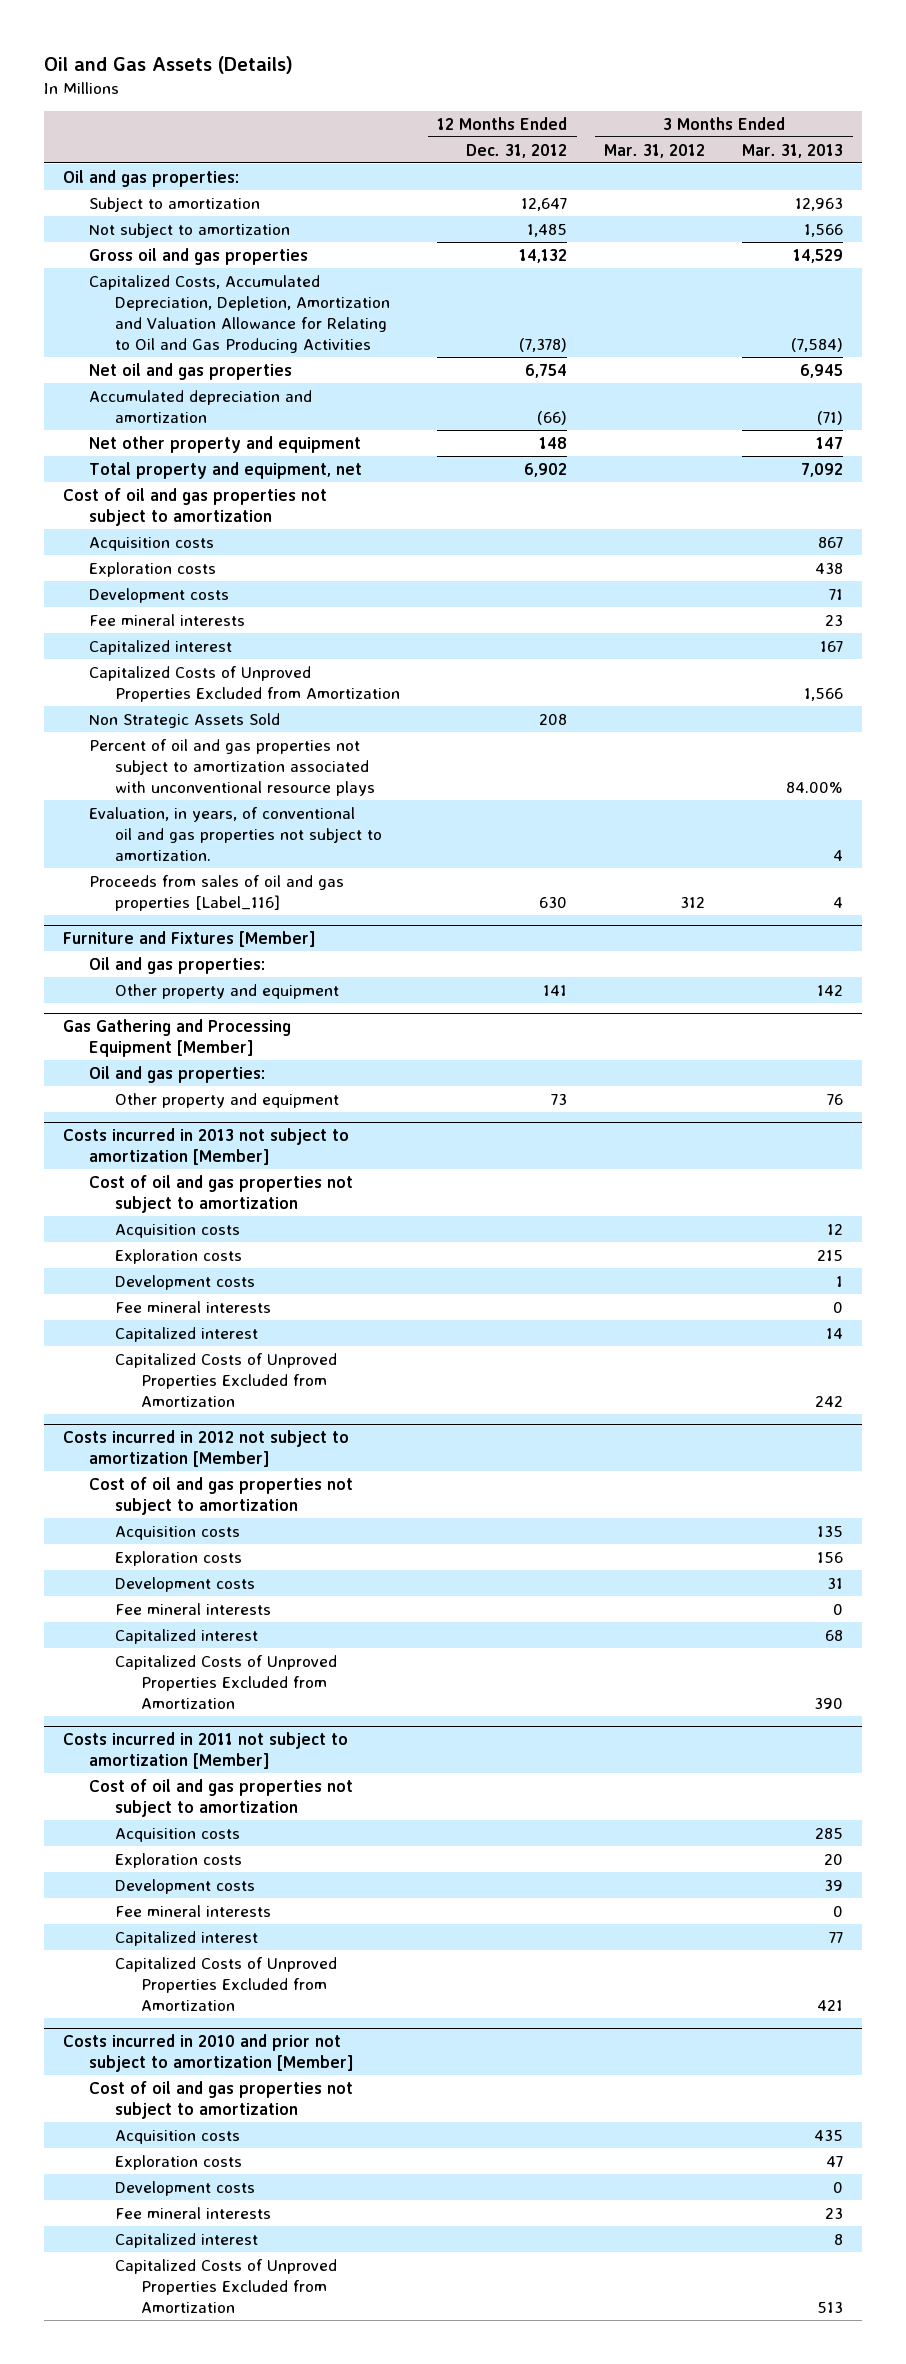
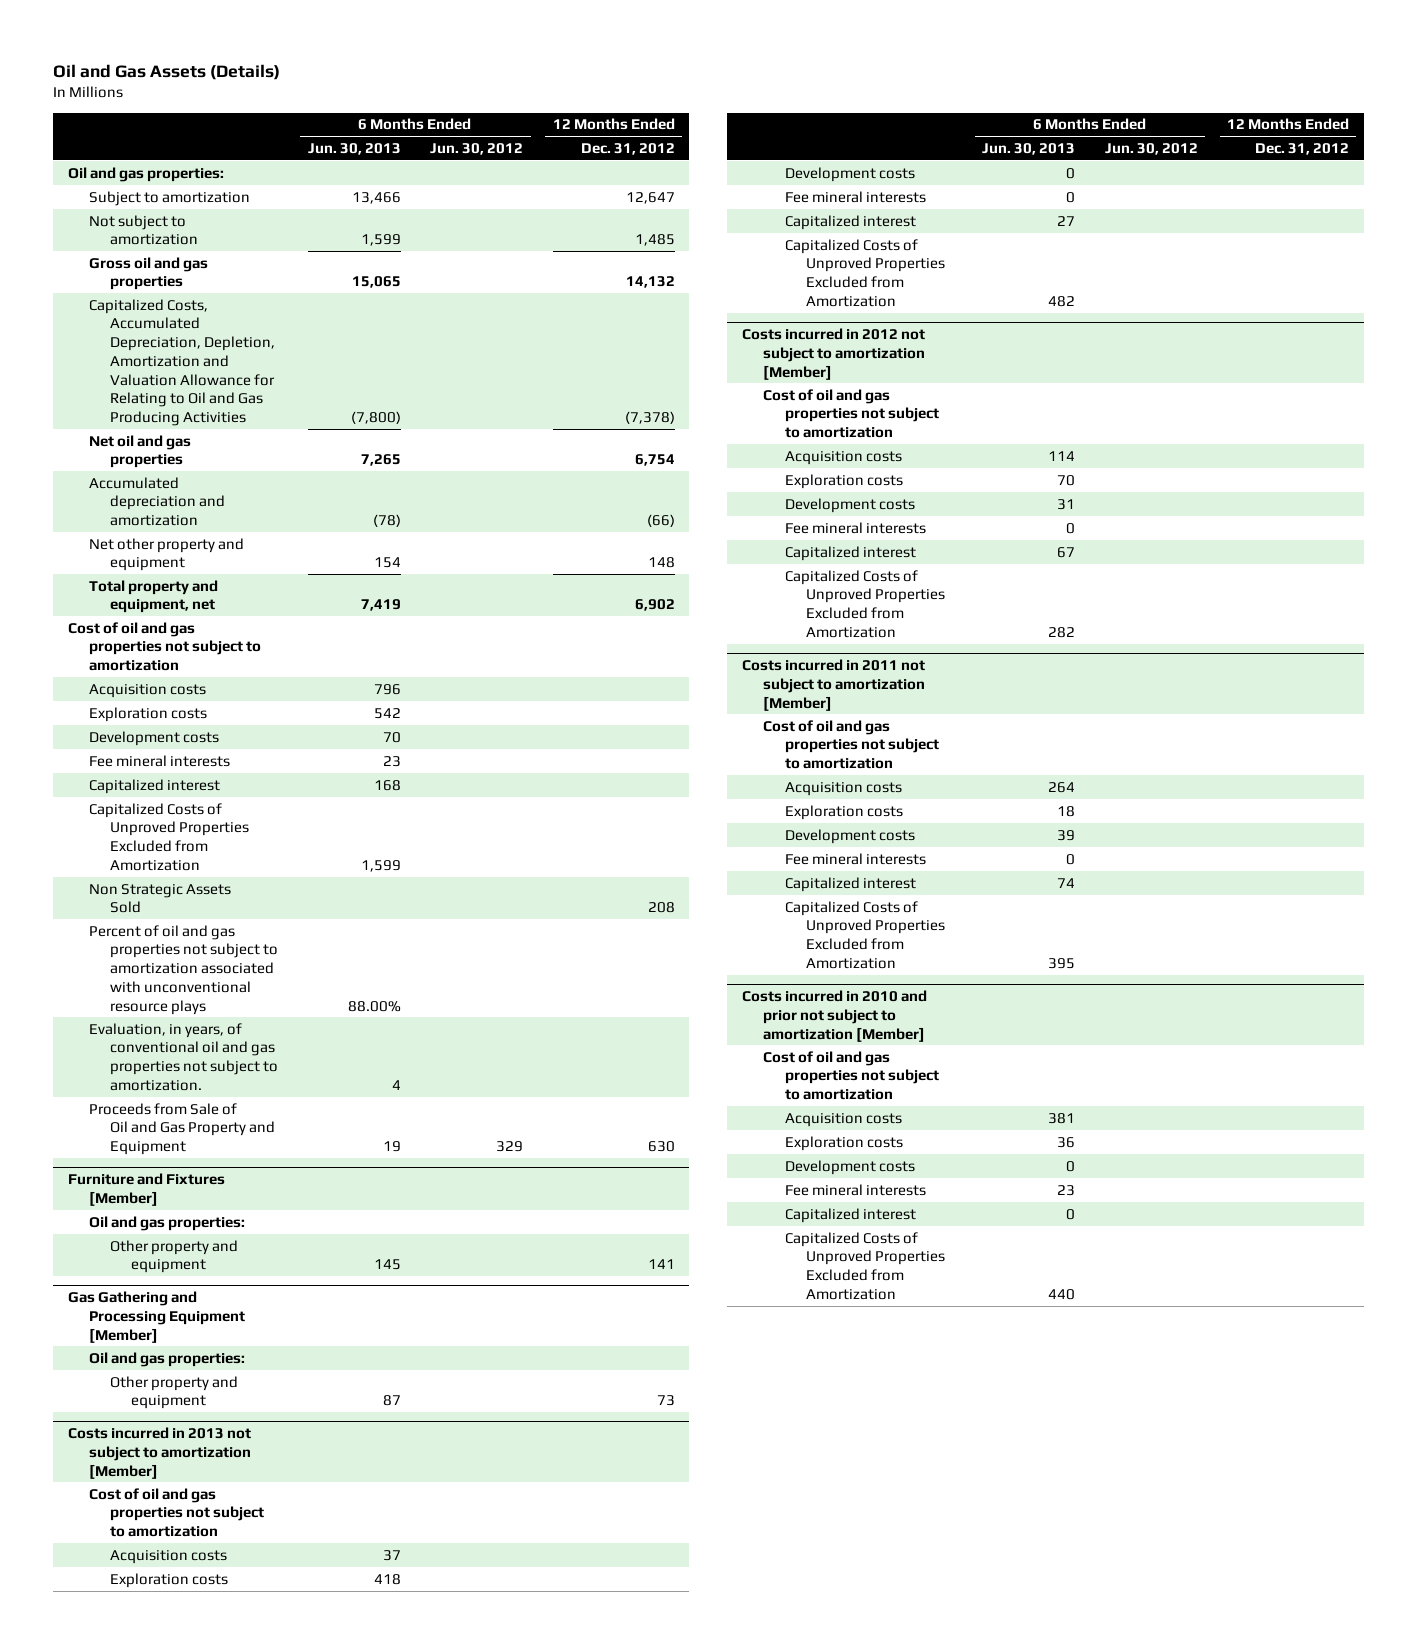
- | 12 Months Ended Dec. 31, 2012 | 3 Months Ended Mar. 31, 2012 | 3 Months Ended Mar. 31, 2013
+ | 6 Months Ended Jun. 30, 2013 | 6 Months Ended Jun. 30, 2012 | 12 Months Ended Dec. 31, 2012
- Proceeds from sales of oil and gas properties [Label_116] | 630 | 312 | 4
+ Proceeds from Sale of Oil and Gas Property and Equipment | 19 | 329 | 630

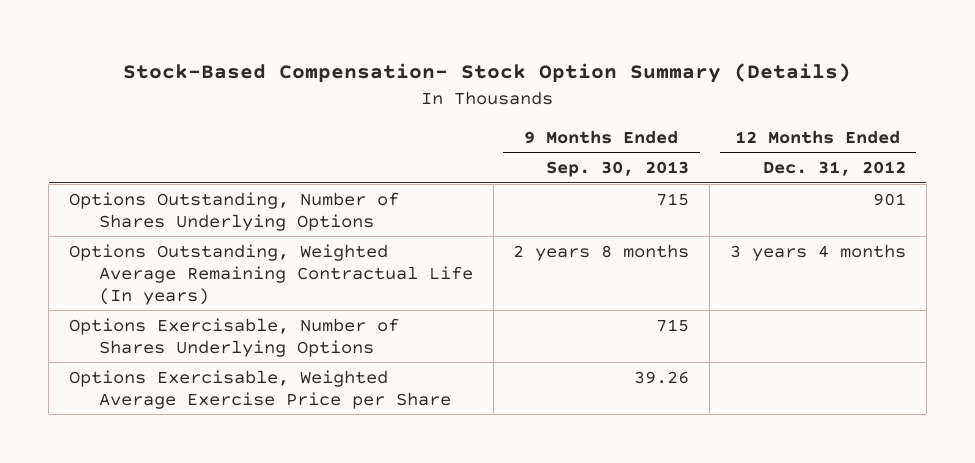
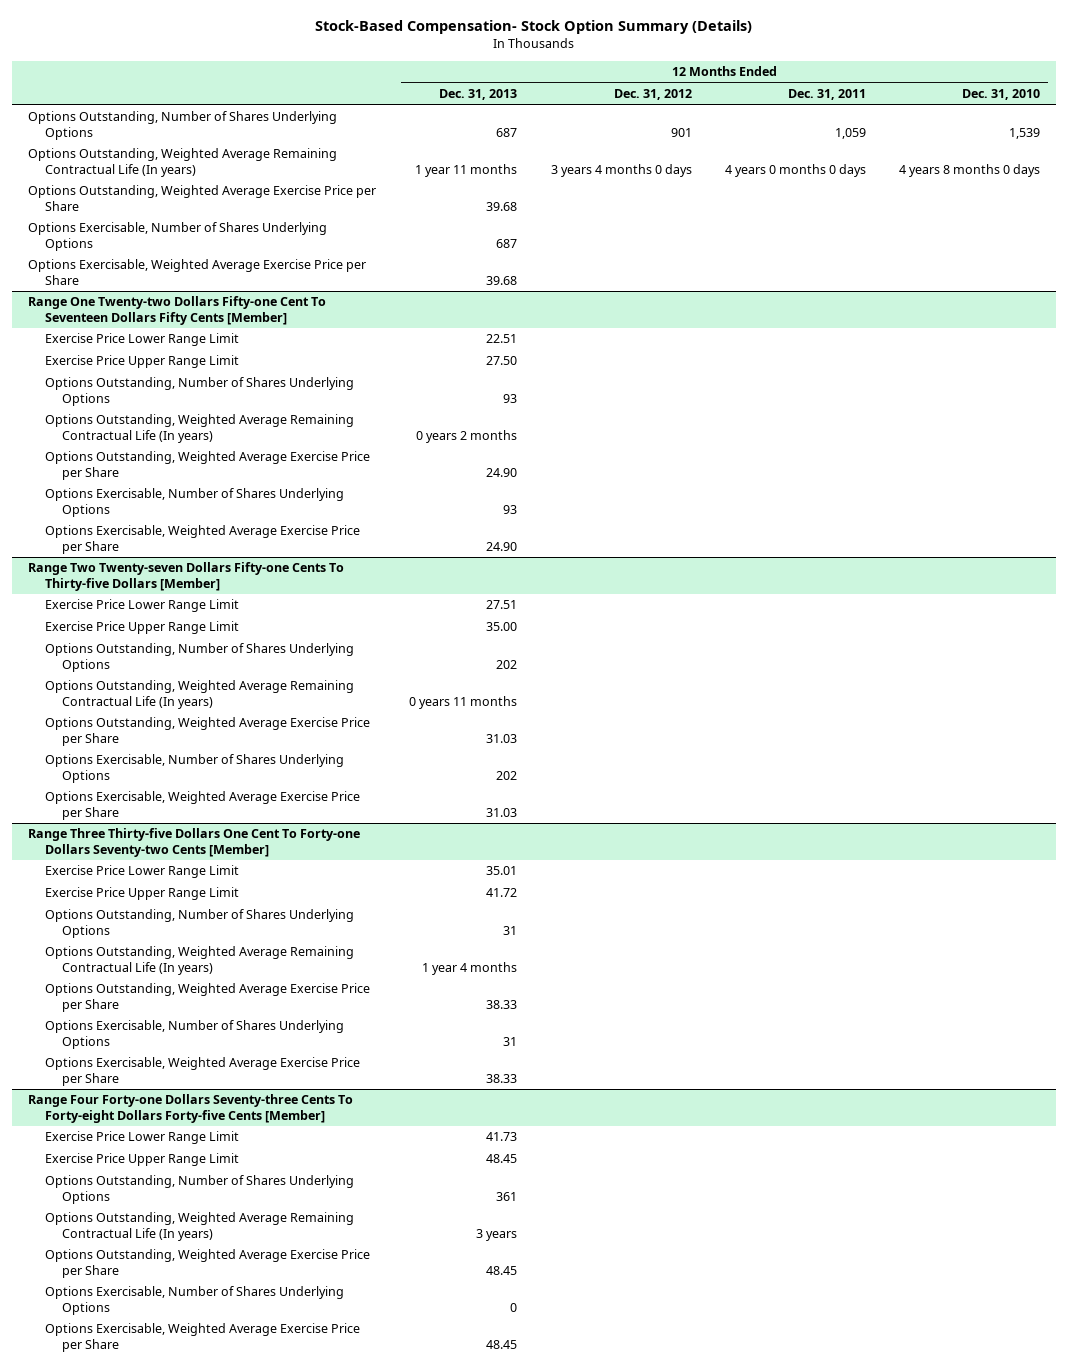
- | 9 Months Ended Sep. 30, 2013 | 12 Months Ended Dec. 31, 2012
+ | 12 Months Ended Dec. 31, 2013 | 12 Months Ended Dec. 31, 2012 | 12 Months Ended Dec. 31, 2011 | 12 Months Ended Dec. 31, 2010
- Options Outstanding, Weighted Average Remaining Contractual Life (In years) | 2 years 8 months | 3 years 4 months
+ Options Outstanding, Weighted Average Remaining Contractual Life (In years) | 1 year 11 months | 3 years 4 months 0 days | 4 years 0 months 0 days | 4 years 8 months 0 days
+ Options Outstanding, Weighted Average Exercise Price per Share | 39.68 | | |
+ Range One Twenty-two Dollars Fifty-one Cent To Seventeen Dollars Fifty Cents [Member]
+ Exercise Price Lower Range Limit | 22.51 | | |
+ Exercise Price Upper Range Limit | 27.50 | | |
+ Options Outstanding, Number of Shares Underlying Options | 93 | | |
+ Options Outstanding, Weighted Average Remaining Contractual Life (In years) | 0 years 2 months | | |
+ Options Outstanding, Weighted Average Exercise Price per Share | 24.90 | | |
+ Options Exercisable, Number of Shares Underlying Options | 93 | | |
+ Options Exercisable, Weighted Average Exercise Price per Share | 24.90 | | |
+ Range Two Twenty-seven Dollars Fifty-one Cents To Thirty-five Dollars [Member]
+ Exercise Price Lower Range Limit | 27.51 | | |
+ Exercise Price Upper Range Limit | 35.00 | | |
+ Options Outstanding, Number of Shares Underlying Options | 202 | | |
+ Options Outstanding, Weighted Average Remaining Contractual Life (In years) | 0 years 11 months | | |
+ Options Outstanding, Weighted Average Exercise Price per Share | 31.03 | | |
+ Options Exercisable, Number of Shares Underlying Options | 202 | | |
+ Options Exercisable, Weighted Average Exercise Price per Share | 31.03 | | |
+ Range Three Thirty-five Dollars One Cent To Forty-one Dollars Seventy-two Cents [Member]
+ Exercise Price Lower Range Limit | 35.01 | | |
+ Exercise Price Upper Range Limit | 41.72 | | |
+ Options Outstanding, Number of Shares Underlying Options | 31 | | |
+ Options Outstanding, Weighted Average Remaining Contractual Life (In years) | 1 year 4 months | | |
+ Options Outstanding, Weighted Average Exercise Price per Share | 38.33 | | |
+ Options Exercisable, Number of Shares Underlying Options | 31 | | |
+ Options Exercisable, Weighted Average Exercise Price per Share | 38.33 | | |
+ Range Four Forty-one Dollars Seventy-three Cents To Forty-eight Dollars Forty-five Cents [Member]
+ Exercise Price Lower Range Limit | 41.73 | | |
+ Exercise Price Upper Range Limit | 48.45 | | |
+ Options Outstanding, Number of Shares Underlying Options | 361 | | |
+ Options Outstanding, Weighted Average Remaining Contractual Life (In years) | 3 years | | |
+ Options Outstanding, Weighted Average Exercise Price per Share | 48.45 | | |
+ Options Exercisable, Number of Shares Underlying Options | 0 | | |
+ Options Exercisable, Weighted Average Exercise Price per Share | 48.45 | | |

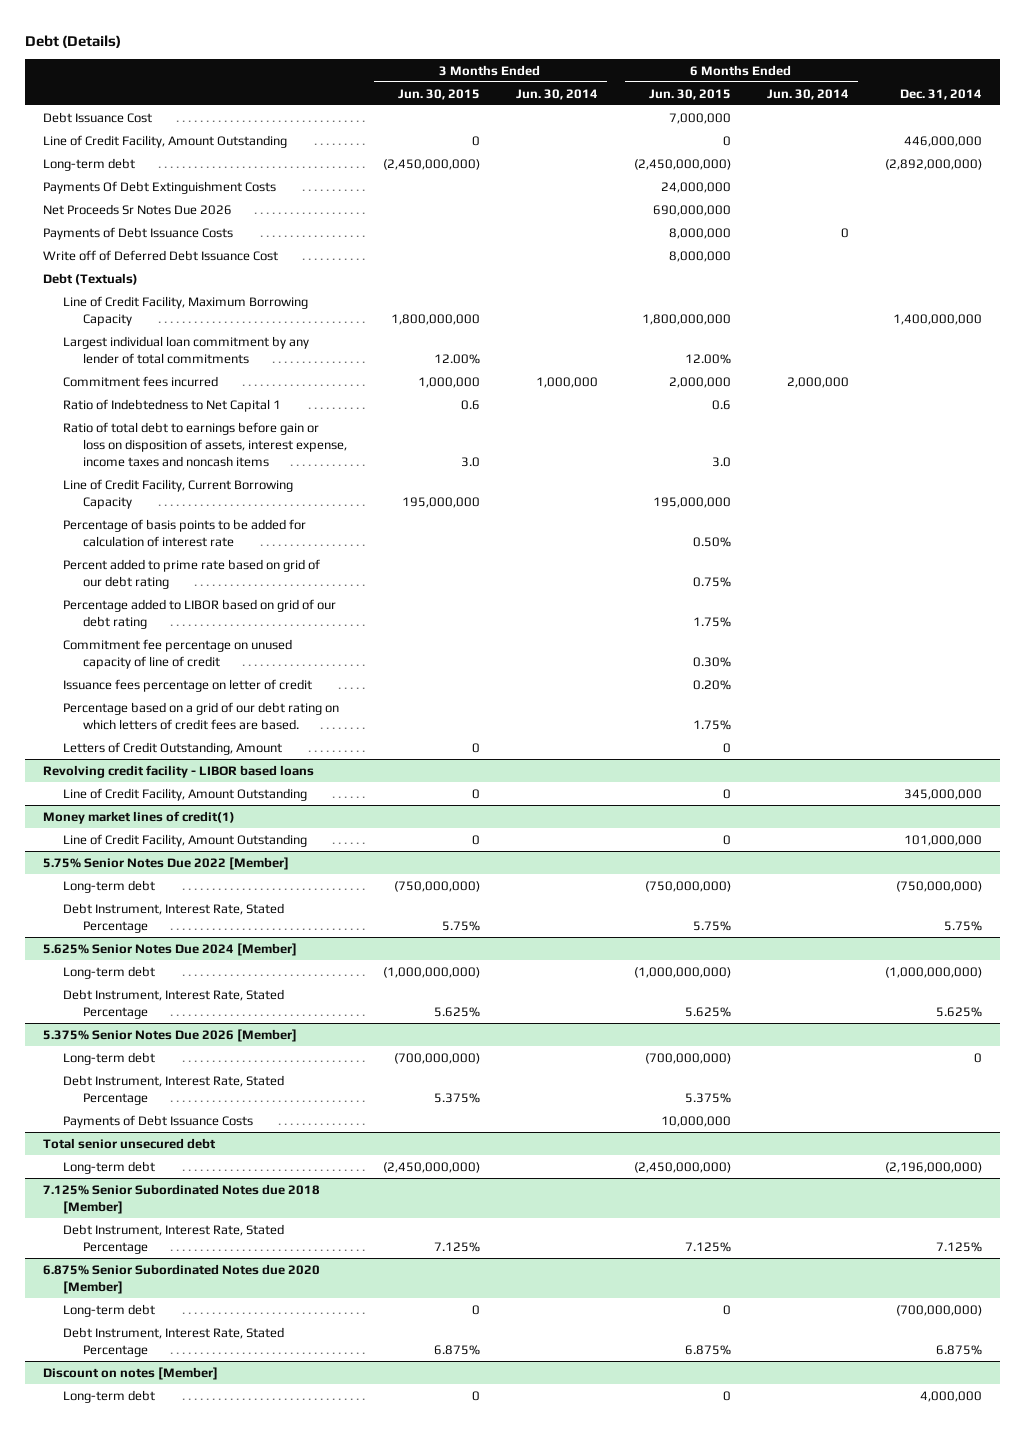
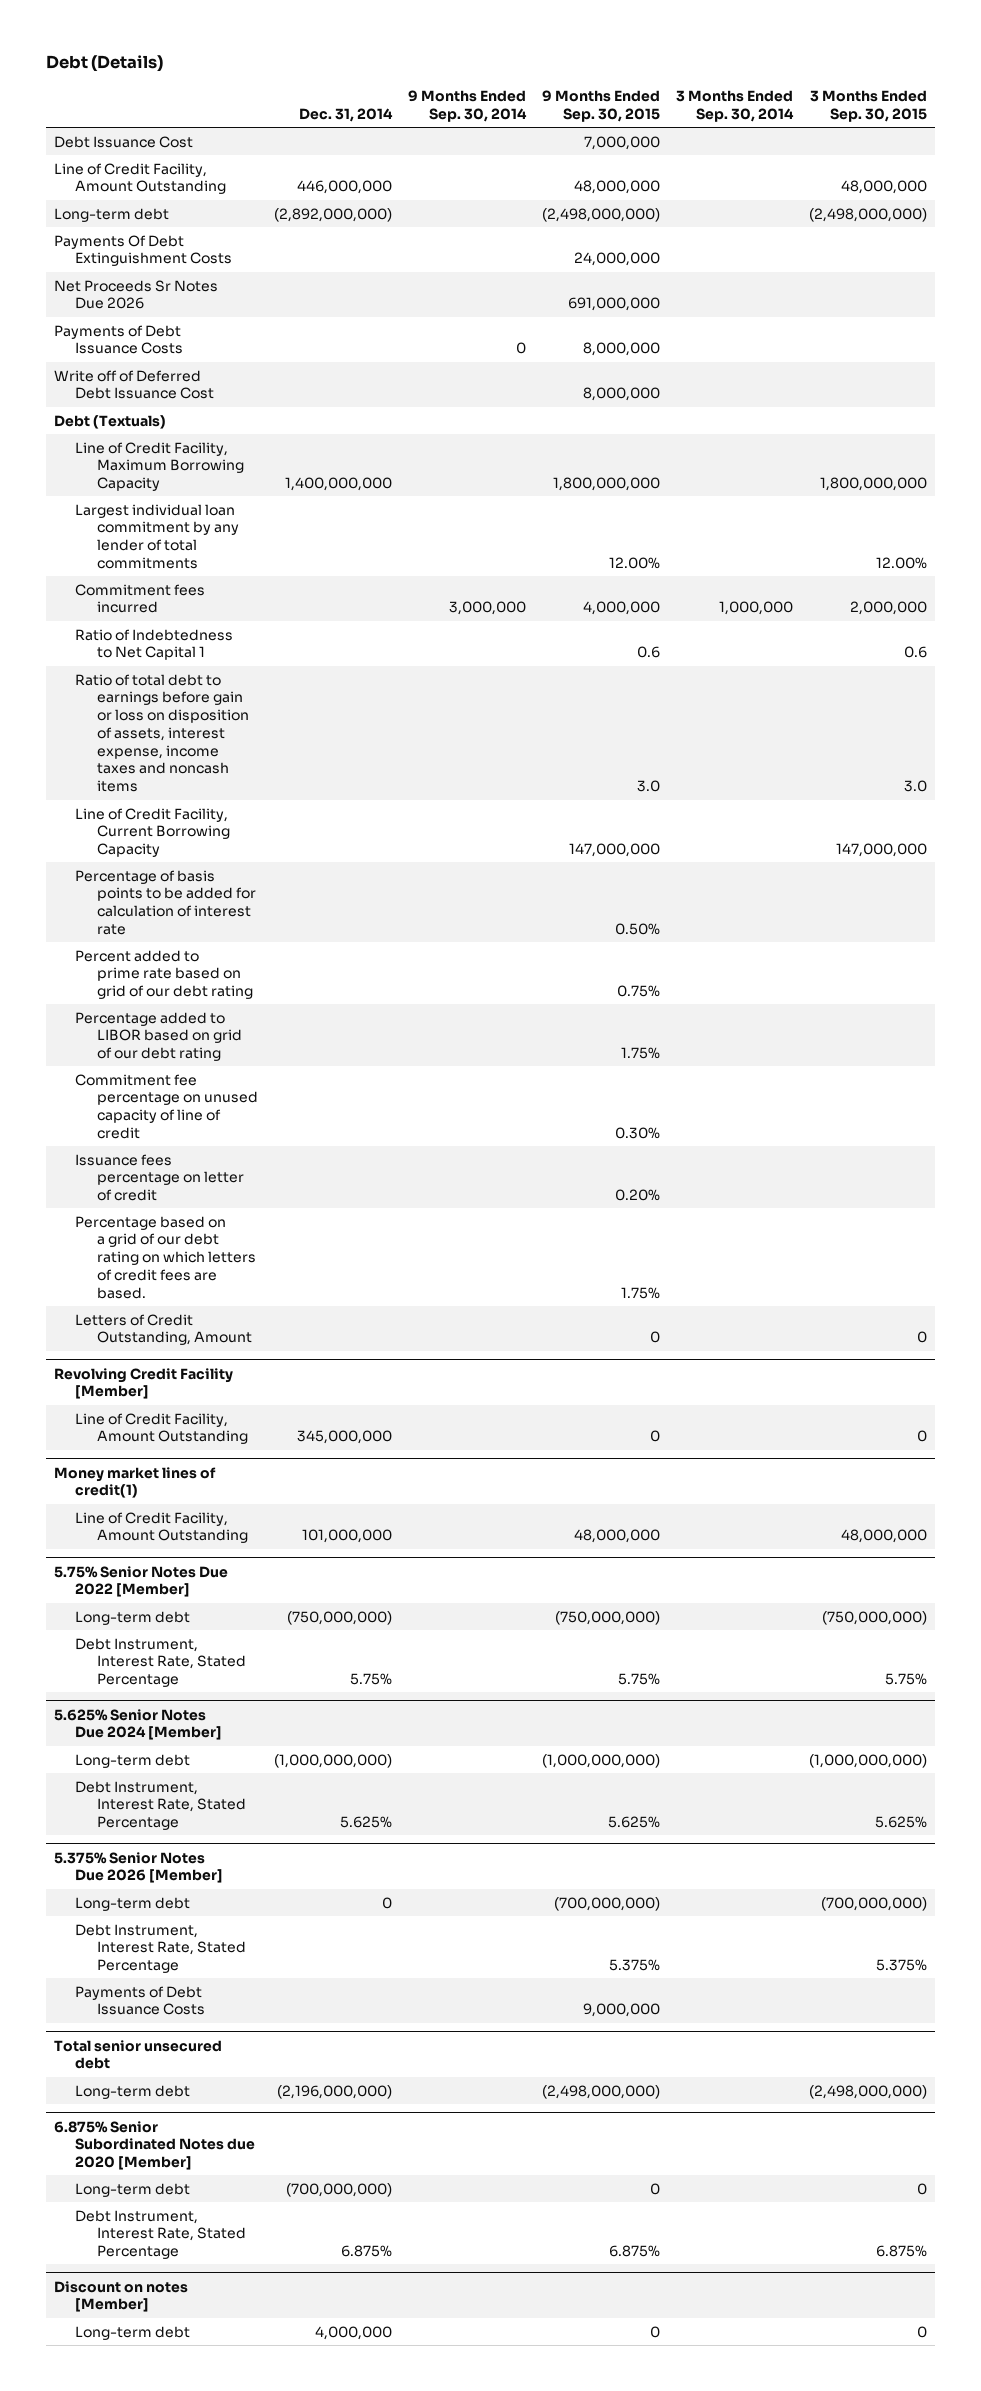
- | 3 Months Ended Jun. 30, 2015 | 3 Months Ended Jun. 30, 2014 | 6 Months Ended Jun. 30, 2015 | 6 Months Ended Jun. 30, 2014 | Dec. 31, 2014
+ | Dec. 31, 2014 | 9 Months Ended Sep. 30, 2014 | 9 Months Ended Sep. 30, 2015 | 3 Months Ended Sep. 30, 2014 | 3 Months Ended Sep. 30, 2015
- Revolving credit facility - LIBOR based loans
+ Revolving Credit Facility [Member]
- 7.125% Senior Subordinated Notes due 2018 [Member]
- Debt Instrument, Interest Rate, Stated Percentage | 7.125% | | 7.125% | | 7.125%

